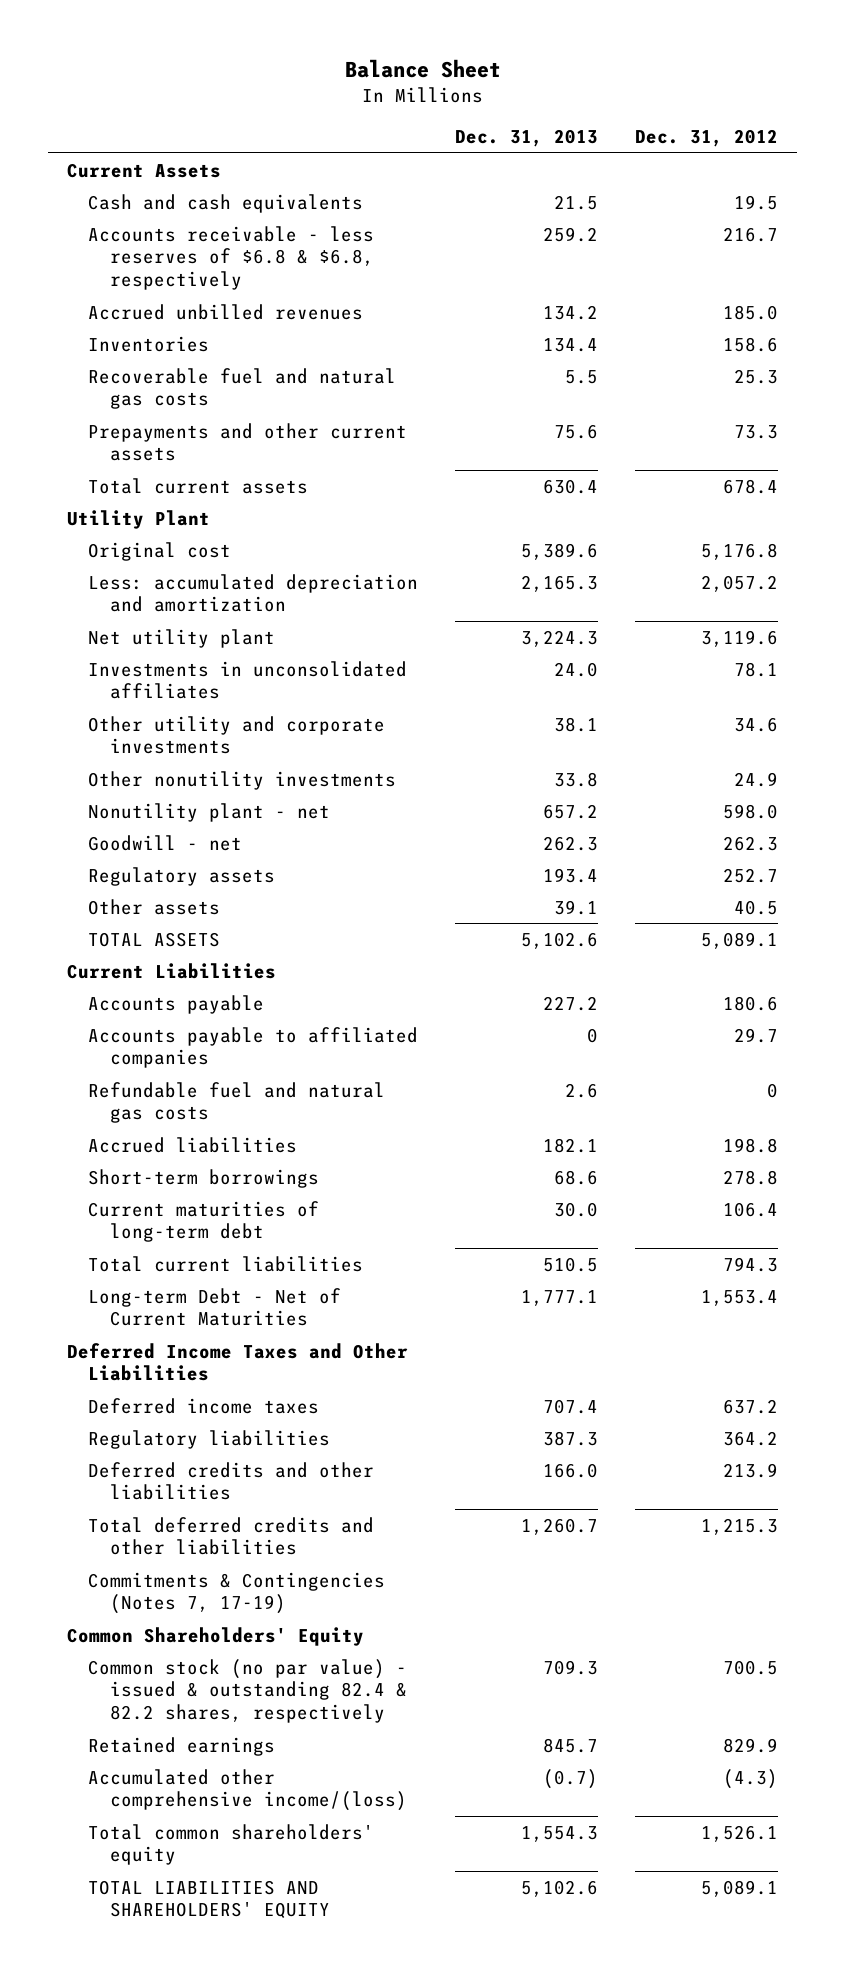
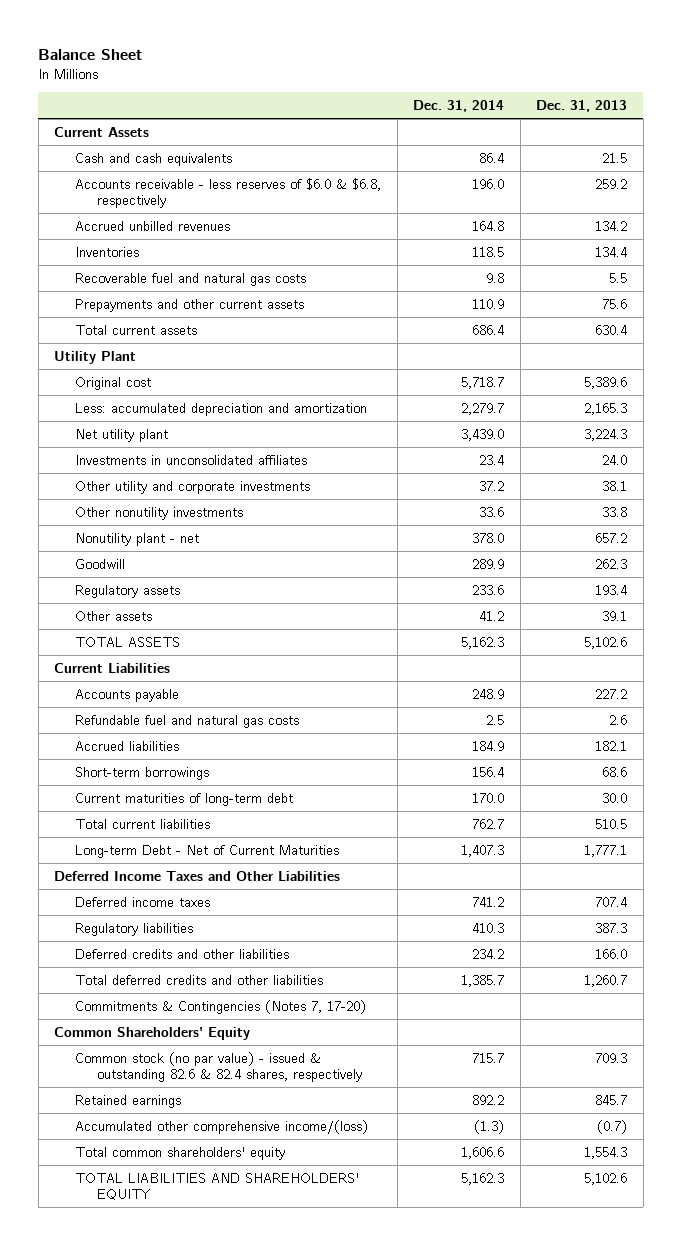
- | Dec. 31, 2013 | Dec. 31, 2012
+ | Dec. 31, 2014 | Dec. 31, 2013
- Accounts receivable - less reserves of $6.8 & $6.8, respectively | 259.2 | 216.7
+ Accounts receivable - less reserves of $6.0 & $6.8, respectively | 196.0 | 259.2
- Goodwill - net | 262.3 | 262.3
+ Goodwill | 289.9 | 262.3
- Accounts payable to affiliated companies | 0 | 29.7
- Commitments & Contingencies (Notes 7, 17-19)
+ Commitments & Contingencies (Notes 7, 17-20)
- Common stock (no par value) - issued & outstanding 82.4 & 82.2 shares, respectively | 709.3 | 700.5
+ Common stock (no par value) - issued & outstanding 82.6 & 82.4 shares, respectively | 715.7 | 709.3

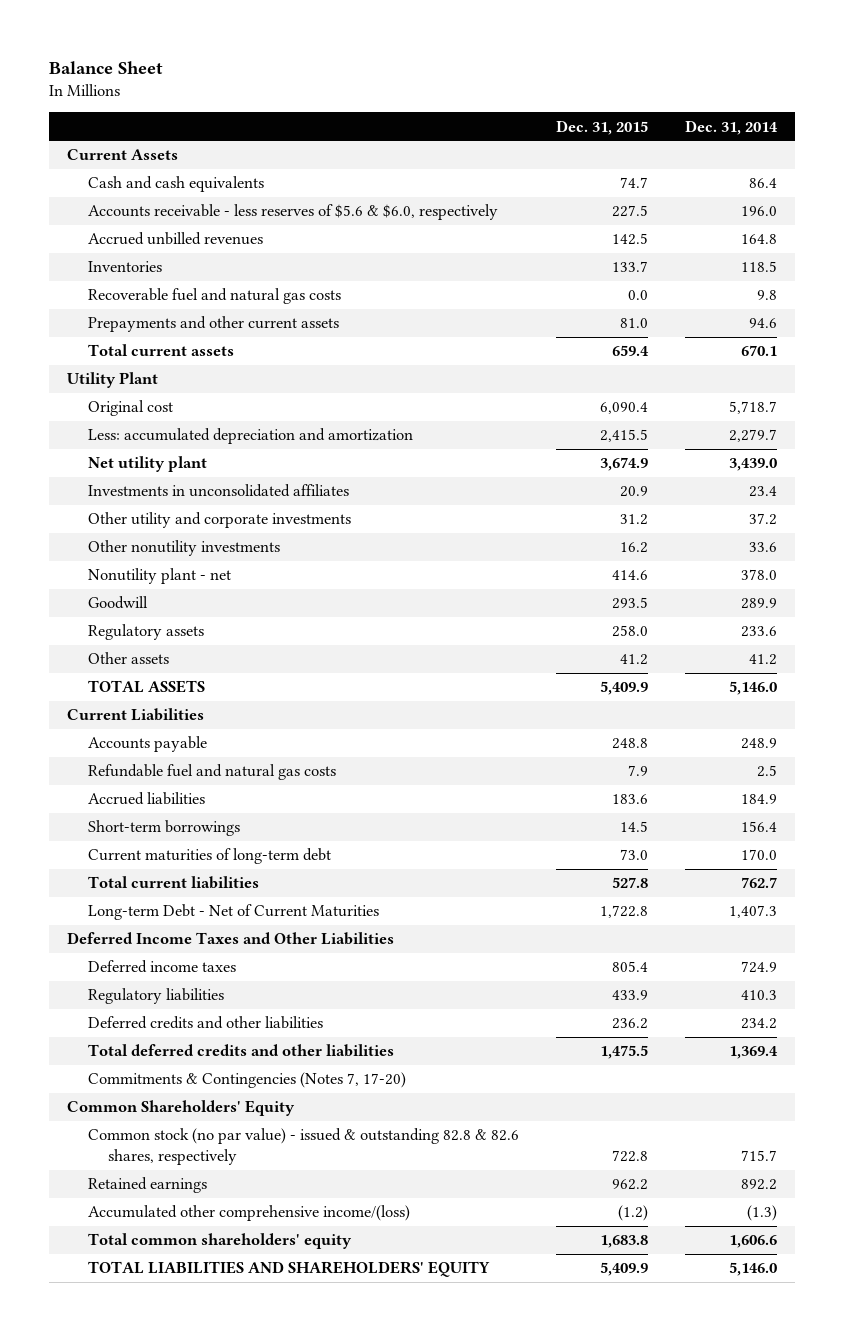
- | Dec. 31, 2014 | Dec. 31, 2013
+ | Dec. 31, 2015 | Dec. 31, 2014
- Accounts receivable - less reserves of $6.0 & $6.8, respectively | 196.0 | 259.2
+ Accounts receivable - less reserves of $5.6 & $6.0, respectively | 227.5 | 196.0
- Prepayments and other current assets | 110.9 | 75.6
- Total current assets | 686.4 | 630.4
+ Prepayments and other current assets | 81.0 | 94.6
+ Total current assets | 659.4 | 670.1
- TOTAL ASSETS | 5,162.3 | 5,102.6
+ TOTAL ASSETS | 5,409.9 | 5,146.0
- Deferred income taxes | 741.2 | 707.4
+ Deferred income taxes | 805.4 | 724.9
- Total deferred credits and other liabilities | 1,385.7 | 1,260.7
+ Total deferred credits and other liabilities | 1,475.5 | 1,369.4
- Common stock (no par value) - issued & outstanding 82.6 & 82.4 shares, respectively | 715.7 | 709.3
+ Common stock (no par value) - issued & outstanding 82.8 & 82.6 shares, respectively | 722.8 | 715.7
- TOTAL LIABILITIES AND SHAREHOLDERS' EQUITY | 5,162.3 | 5,102.6
+ TOTAL LIABILITIES AND SHAREHOLDERS' EQUITY | 5,409.9 | 5,146.0

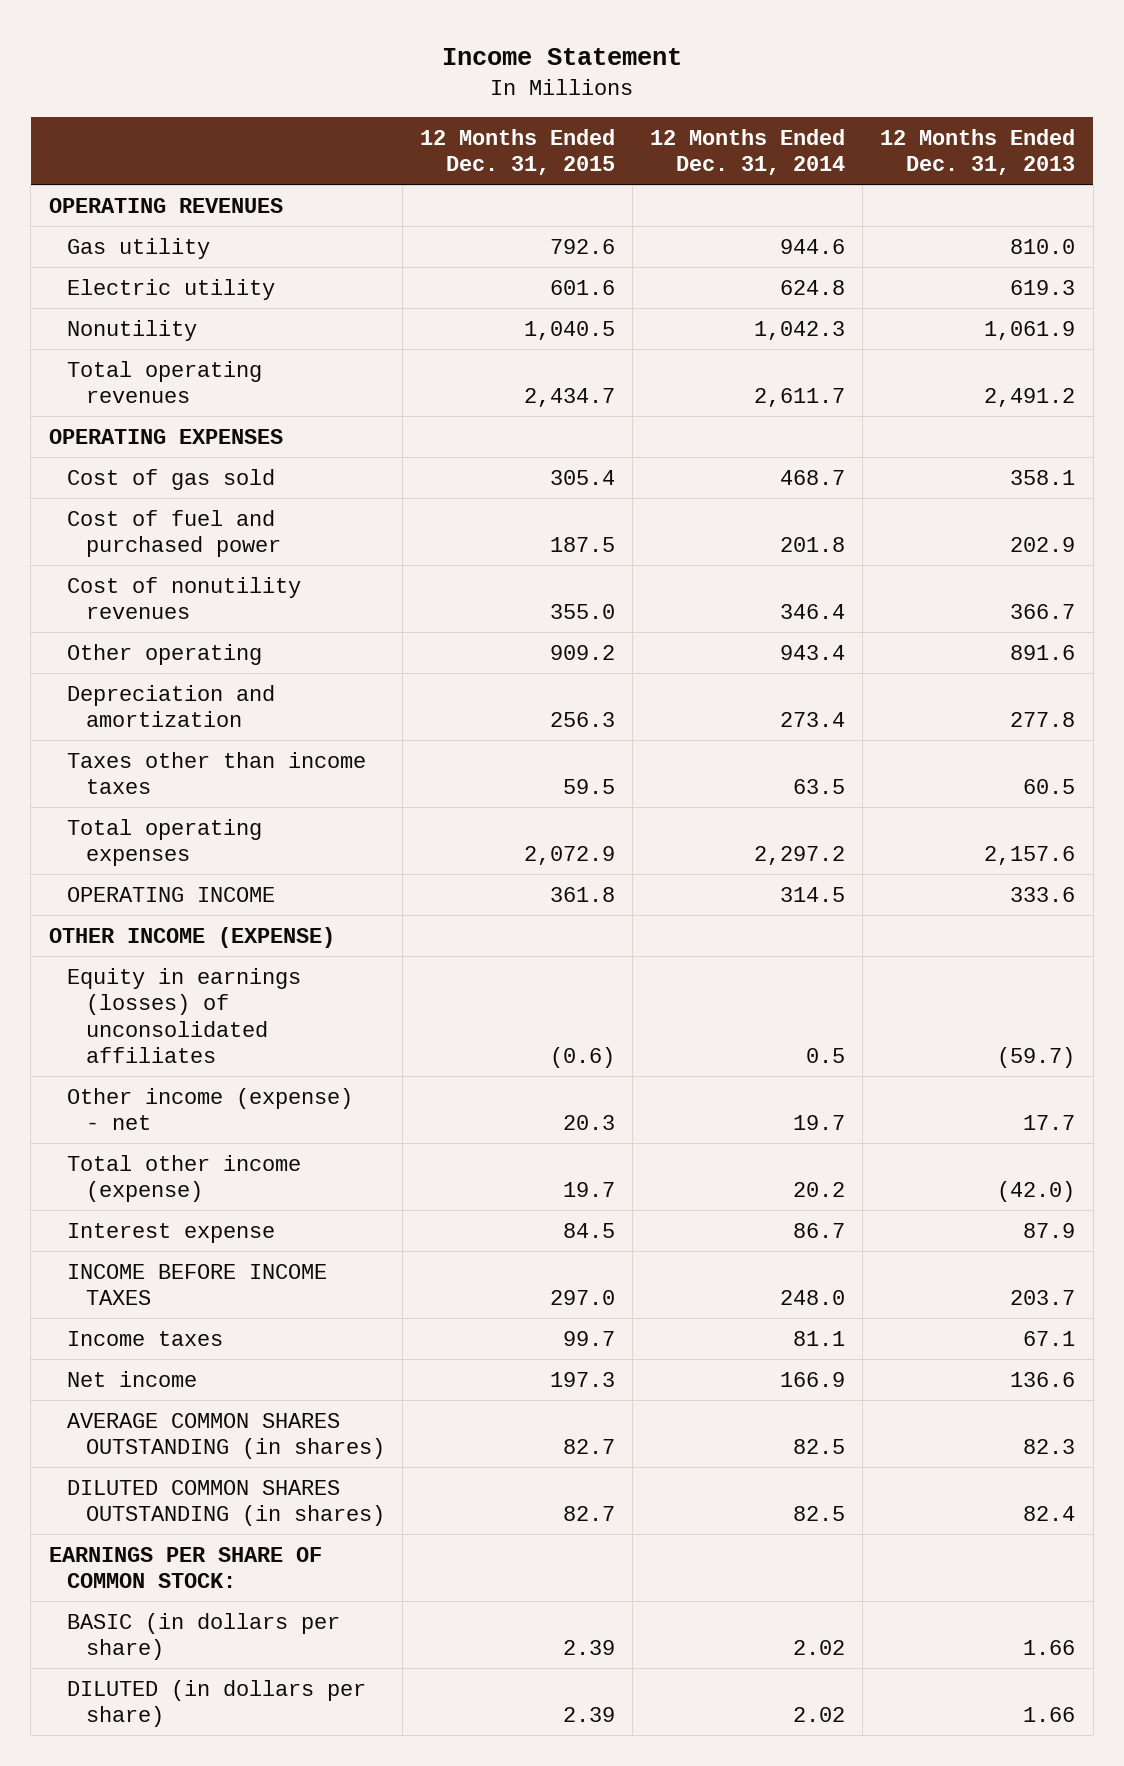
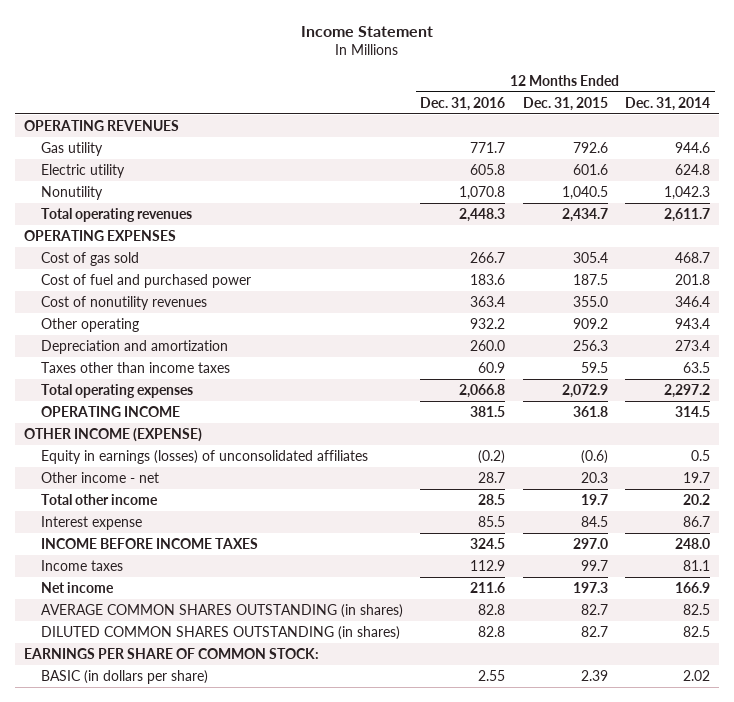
- | 12 Months Ended Dec. 31, 2015 | 12 Months Ended Dec. 31, 2014 | 12 Months Ended Dec. 31, 2013
+ | 12 Months Ended Dec. 31, 2016 | 12 Months Ended Dec. 31, 2015 | 12 Months Ended Dec. 31, 2014
- Other income (expense) - net | 20.3 | 19.7 | 17.7
- Total other income (expense) | 19.7 | 20.2 | (42.0)
+ Other income - net | 28.7 | 20.3 | 19.7
+ Total other income | 28.5 | 19.7 | 20.2
- DILUTED (in dollars per share) | 2.39 | 2.02 | 1.66

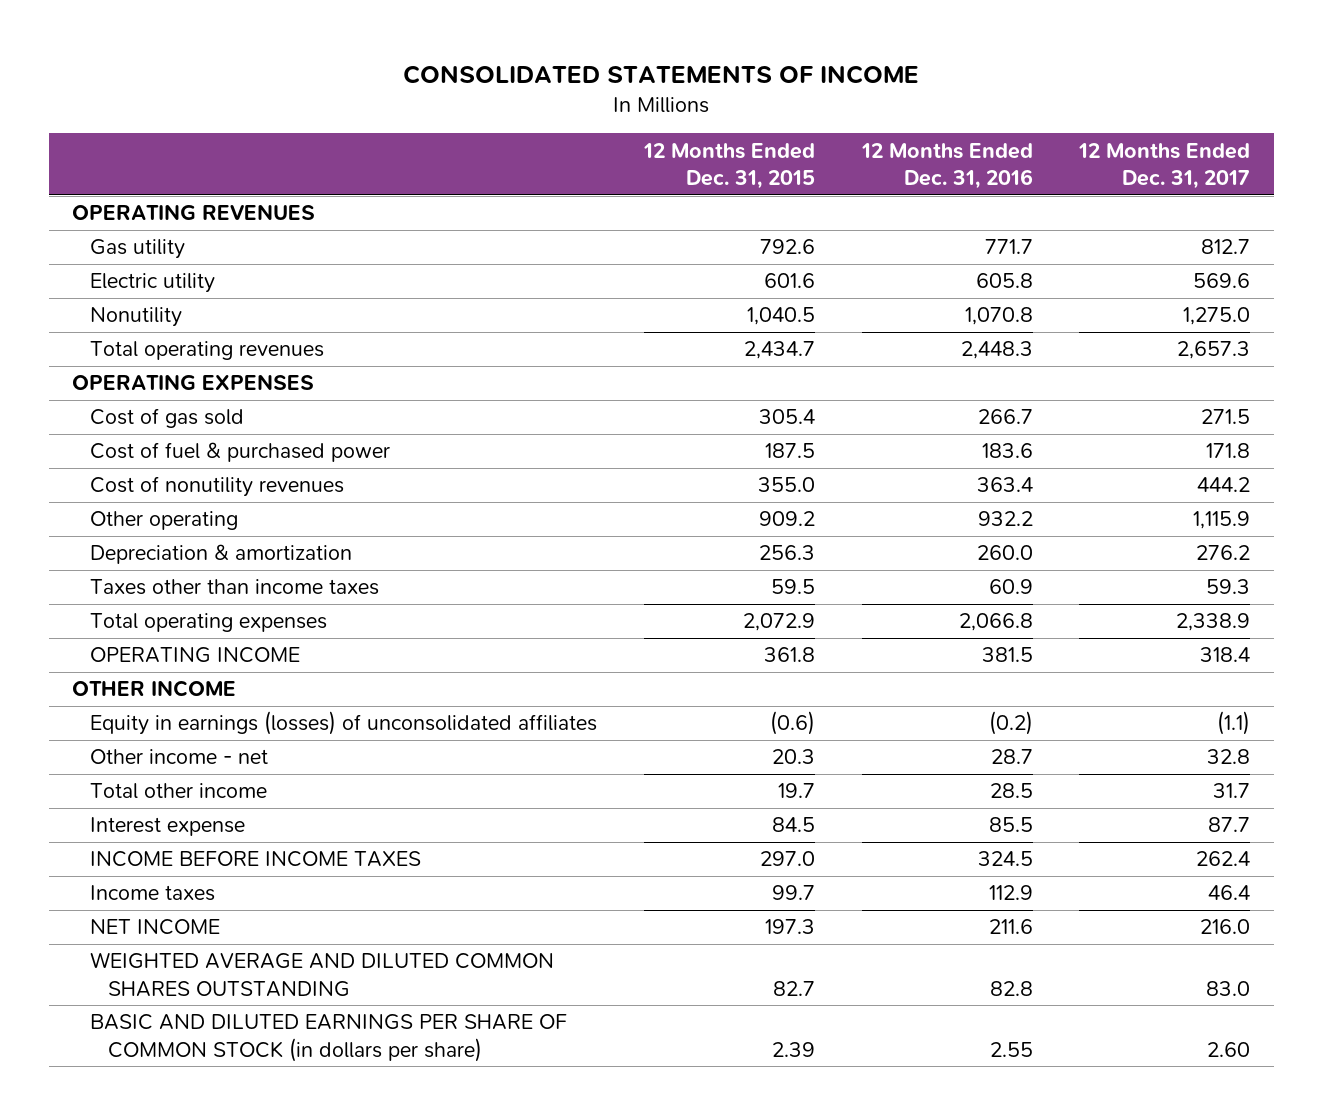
- Income Statement
+ CONSOLIDATED STATEMENTS OF INCOME
- | 12 Months Ended Dec. 31, 2016 | 12 Months Ended Dec. 31, 2015 | 12 Months Ended Dec. 31, 2014
+ | 12 Months Ended Dec. 31, 2015 | 12 Months Ended Dec. 31, 2016 | 12 Months Ended Dec. 31, 2017
- Cost of fuel and purchased power | 183.6 | 187.5 | 201.8
+ Cost of fuel & purchased power | 187.5 | 183.6 | 171.8
- Depreciation and amortization | 260.0 | 256.3 | 273.4
+ Depreciation & amortization | 256.3 | 260.0 | 276.2
- OTHER INCOME (EXPENSE)
+ OTHER INCOME
- Net income | 211.6 | 197.3 | 166.9
- AVERAGE COMMON SHARES OUTSTANDING (in shares) | 82.8 | 82.7 | 82.5
- DILUTED COMMON SHARES OUTSTANDING (in shares) | 82.8 | 82.7 | 82.5
- EARNINGS PER SHARE OF COMMON STOCK:
- BASIC (in dollars per share) | 2.55 | 2.39 | 2.02
+ NET INCOME | 197.3 | 211.6 | 216.0
+ WEIGHTED AVERAGE AND DILUTED COMMON SHARES OUTSTANDING | 82.7 | 82.8 | 83.0
+ BASIC AND DILUTED EARNINGS PER SHARE OF COMMON STOCK (in dollars per share) | 2.39 | 2.55 | 2.60

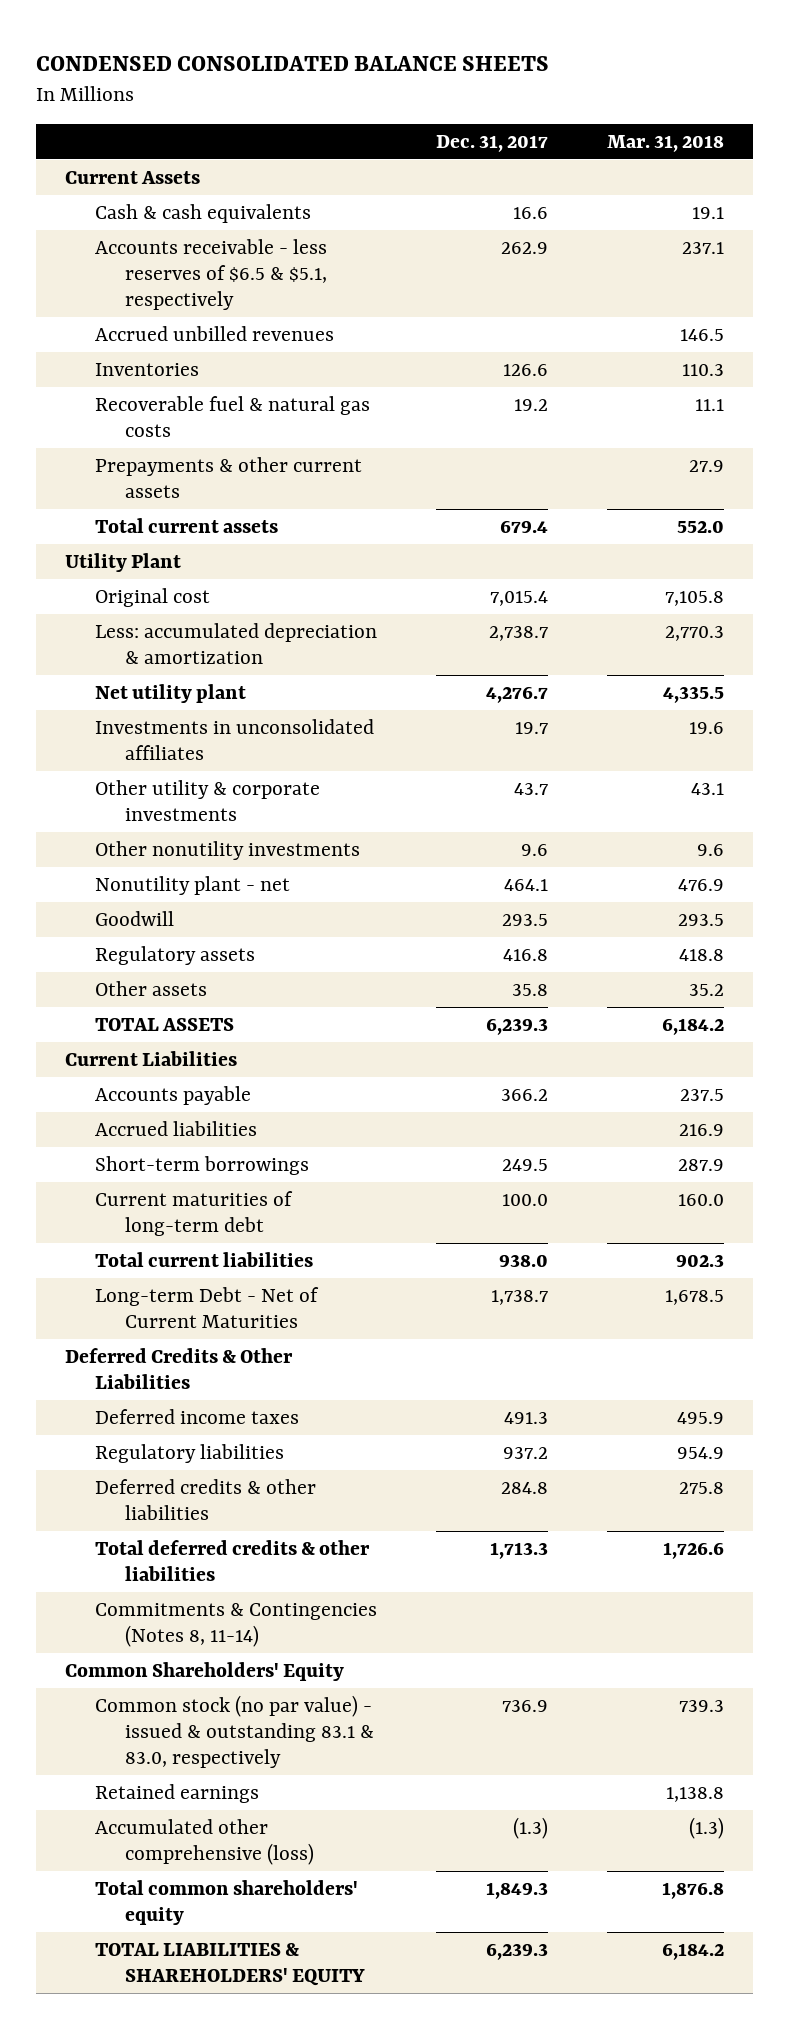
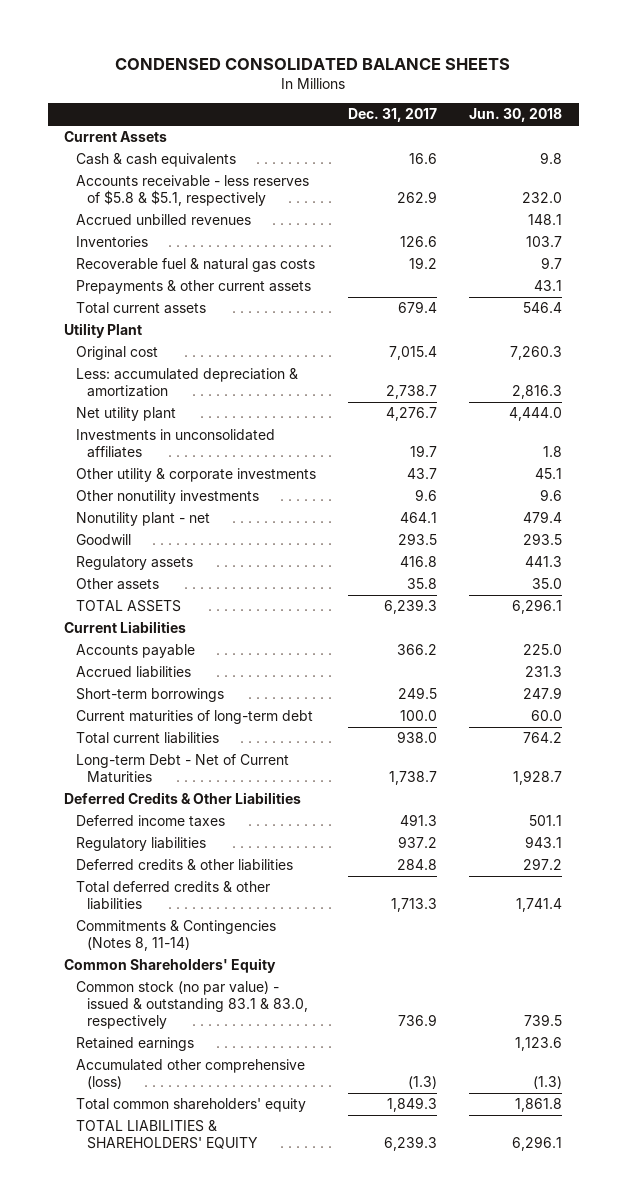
- | Dec. 31, 2017 | Mar. 31, 2018
+ | Dec. 31, 2017 | Jun. 30, 2018
- Accounts receivable - less reserves of $6.5 & $5.1, respectively | 262.9 | 237.1
+ Accounts receivable - less reserves of $5.8 & $5.1, respectively | 262.9 | 232.0

